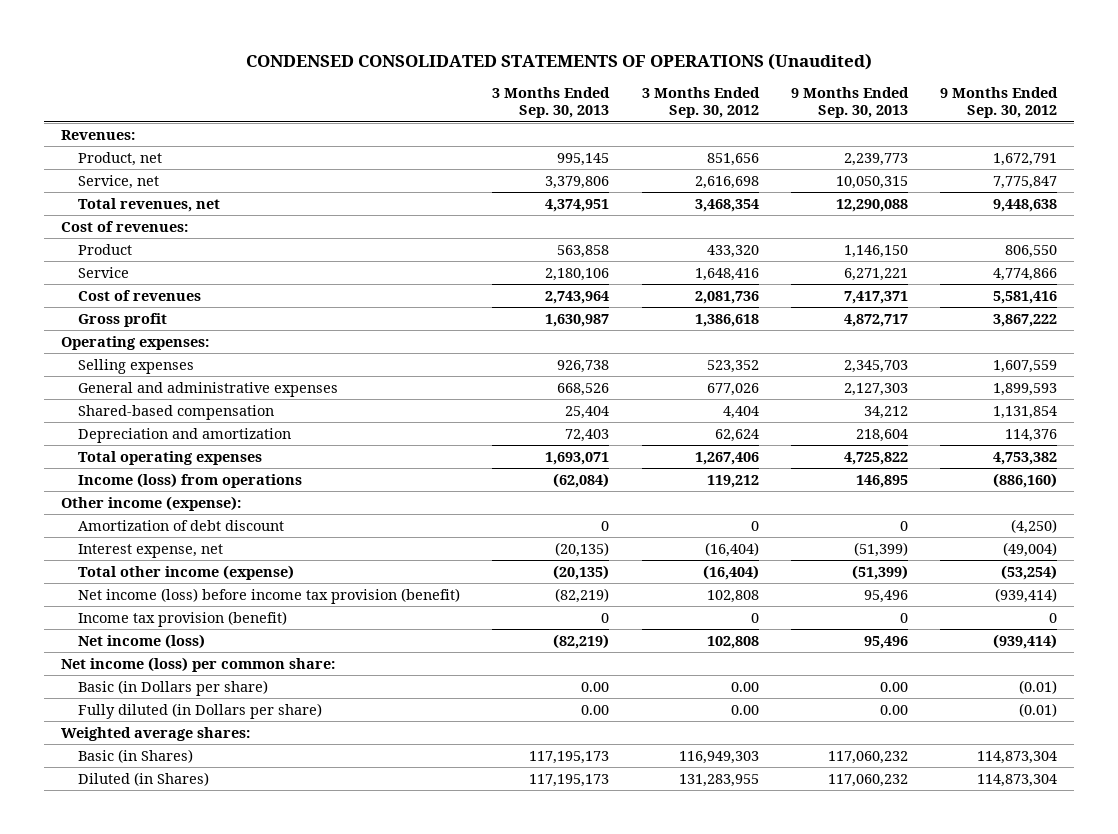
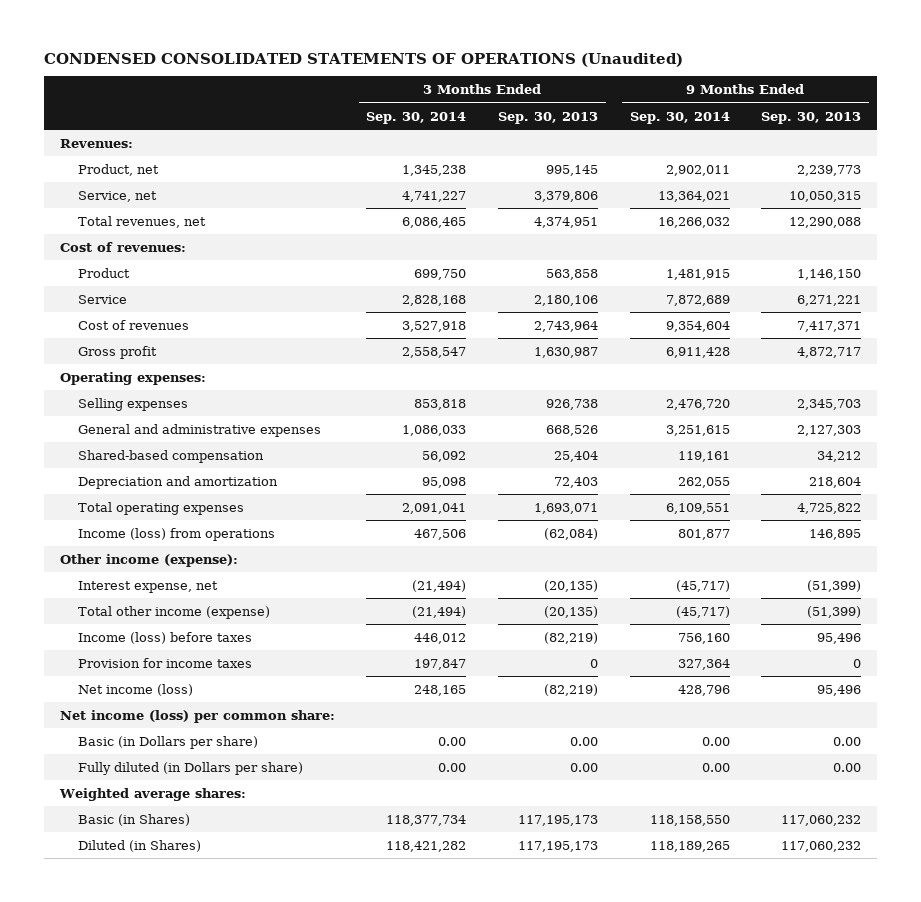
- | 3 Months Ended Sep. 30, 2013 | 3 Months Ended Sep. 30, 2012 | 9 Months Ended Sep. 30, 2013 | 9 Months Ended Sep. 30, 2012
+ | 3 Months Ended Sep. 30, 2014 | 3 Months Ended Sep. 30, 2013 | 9 Months Ended Sep. 30, 2014 | 9 Months Ended Sep. 30, 2013
- Amortization of debt discount | 0 | 0 | 0 | (4,250)
- Net income (loss) before income tax provision (benefit) | (82,219) | 102,808 | 95,496 | (939,414)
- Income tax provision (benefit) | 0 | 0 | 0 | 0
+ Income (loss) before taxes | 446,012 | (82,219) | 756,160 | 95,496
+ Provision for income taxes | 197,847 | 0 | 327,364 | 0

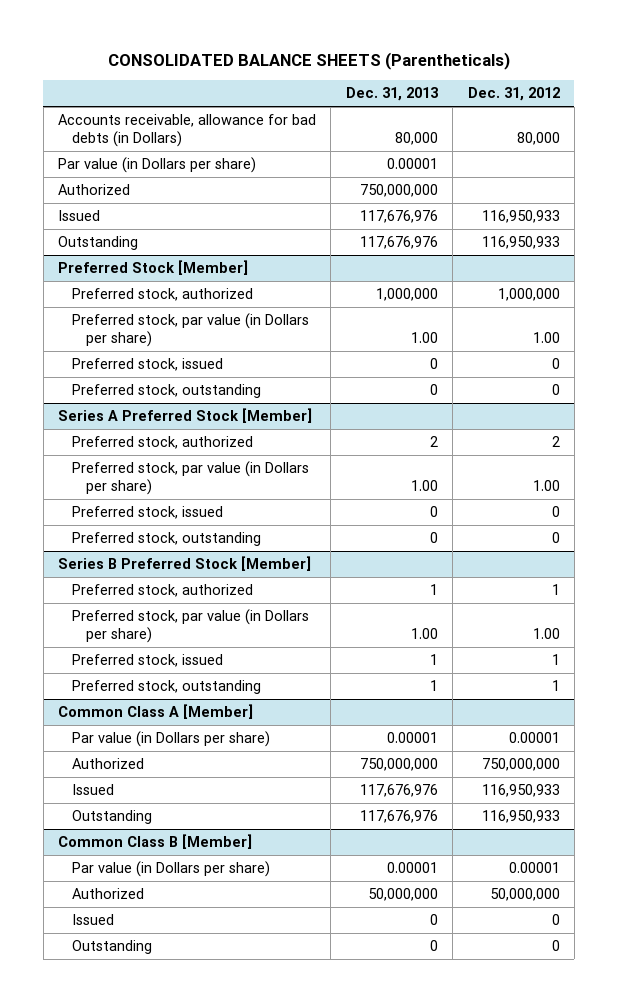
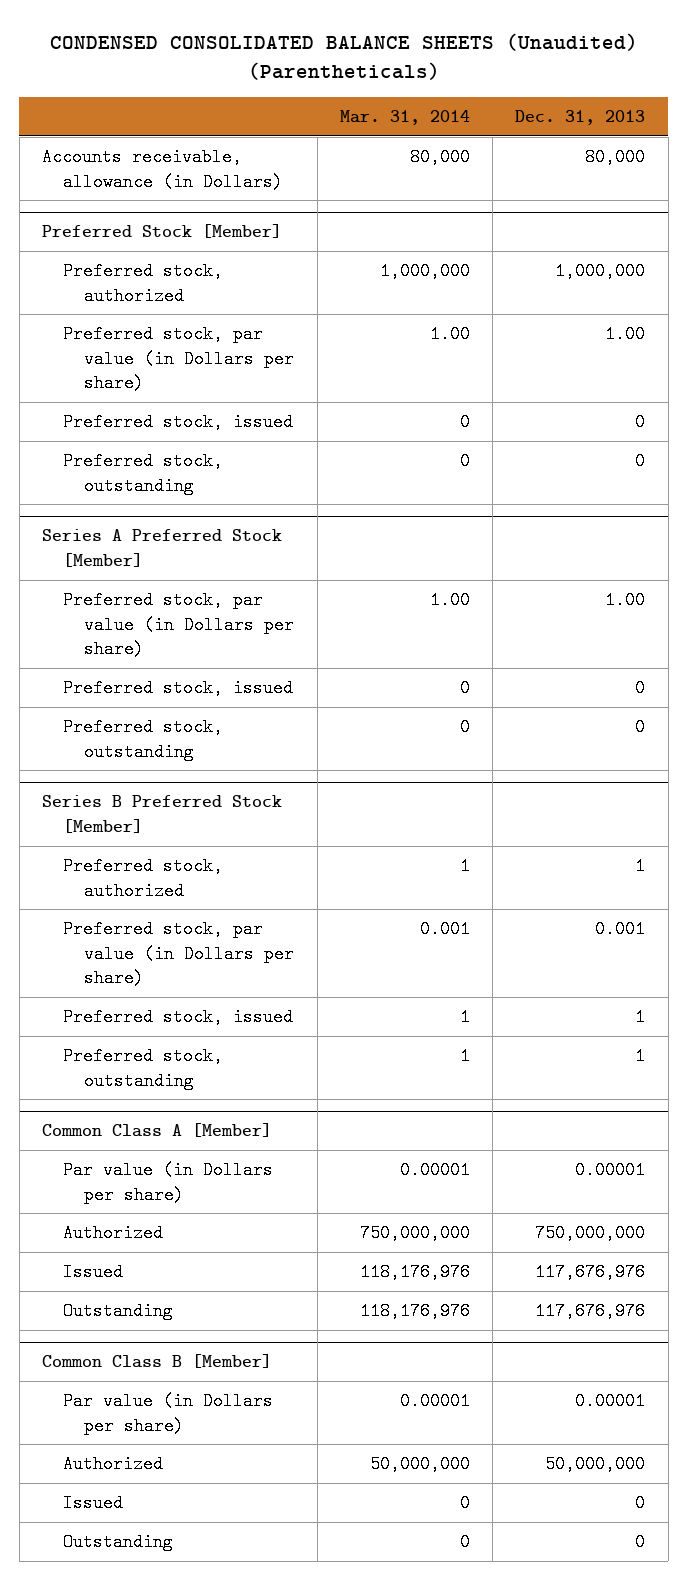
- CONSOLIDATED BALANCE SHEETS (Parentheticals)
+ CONDENSED CONSOLIDATED BALANCE SHEETS (Unaudited) (Parentheticals)
- | Dec. 31, 2013 | Dec. 31, 2012
+ | Mar. 31, 2014 | Dec. 31, 2013
- Accounts receivable, allowance for bad debts (in Dollars) | 80,000 | 80,000
- Par value (in Dollars per share) | 0.00001 |
- Authorized | 750,000,000 |
- Issued | 117,676,976 | 116,950,933
- Outstanding | 117,676,976 | 116,950,933
+ Accounts receivable, allowance (in Dollars) | 80,000 | 80,000
@ Series A Preferred Stock [Member]
- Preferred stock, authorized | 2 | 2
@ Series B Preferred Stock [Member]
- Preferred stock, par value (in Dollars per share) | 1.00 | 1.00
+ Preferred stock, par value (in Dollars per share) | 0.001 | 0.001

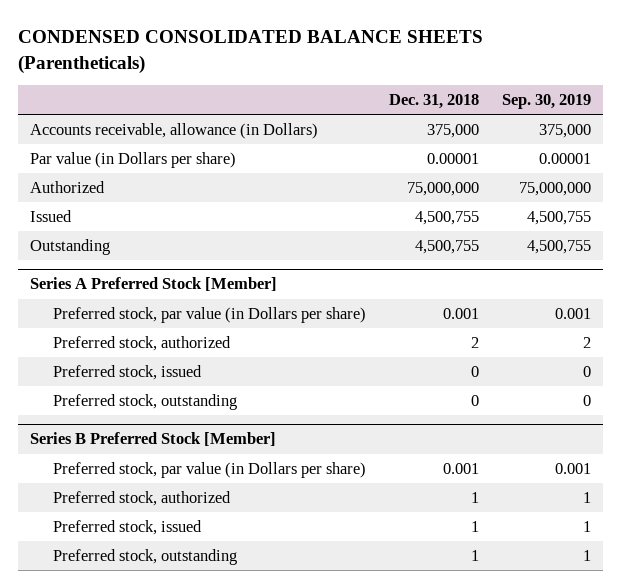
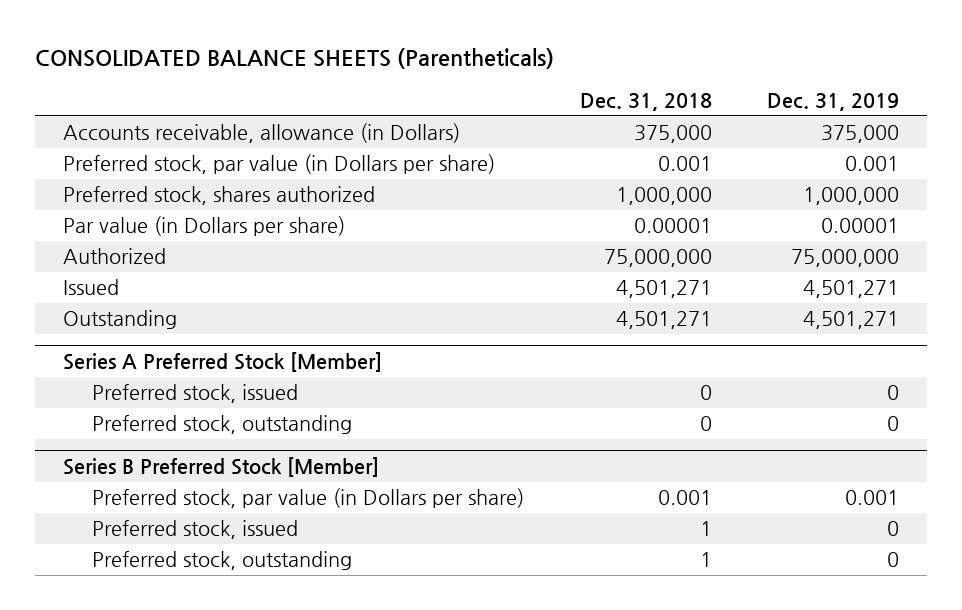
- CONDENSED CONSOLIDATED BALANCE SHEETS (Parentheticals)
+ CONSOLIDATED BALANCE SHEETS (Parentheticals)
- | Dec. 31, 2018 | Sep. 30, 2019
+ | Dec. 31, 2018 | Dec. 31, 2019
+ Preferred stock, par value (in Dollars per share) | 0.001 | 0.001
+ Preferred stock, shares authorized | 1,000,000 | 1,000,000
- Issued | 4,500,755 | 4,500,755
- Outstanding | 4,500,755 | 4,500,755
+ Issued | 4,501,271 | 4,501,271
+ Outstanding | 4,501,271 | 4,501,271
@ Series A Preferred Stock [Member]
- Preferred stock, par value (in Dollars per share) | 0.001 | 0.001
- Preferred stock, authorized | 2 | 2
@ Series B Preferred Stock [Member]
- Preferred stock, authorized | 1 | 1

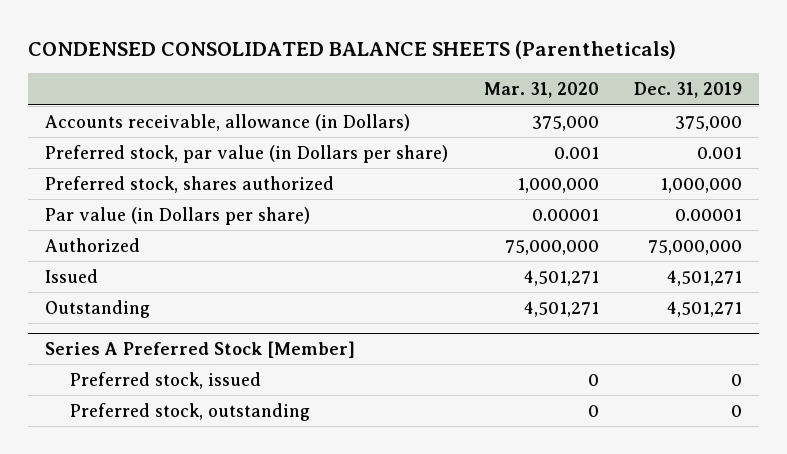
- CONSOLIDATED BALANCE SHEETS (Parentheticals)
+ CONDENSED CONSOLIDATED BALANCE SHEETS (Parentheticals)
- | Dec. 31, 2018 | Dec. 31, 2019
+ | Mar. 31, 2020 | Dec. 31, 2019
- Series B Preferred Stock [Member]
- Preferred stock, par value (in Dollars per share) | 0.001 | 0.001
- Preferred stock, issued | 1 | 0
- Preferred stock, outstanding | 1 | 0

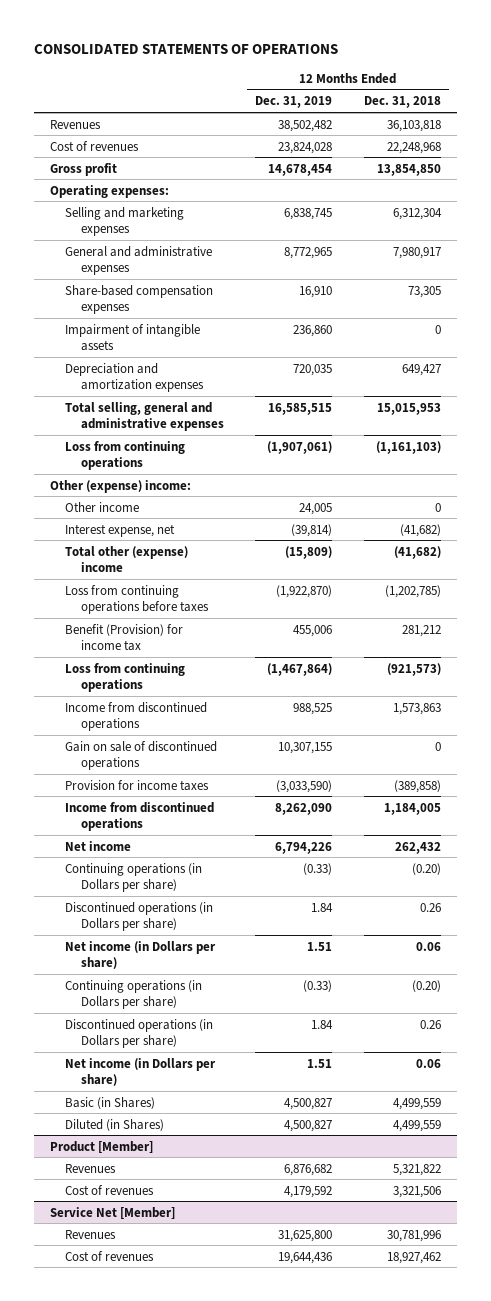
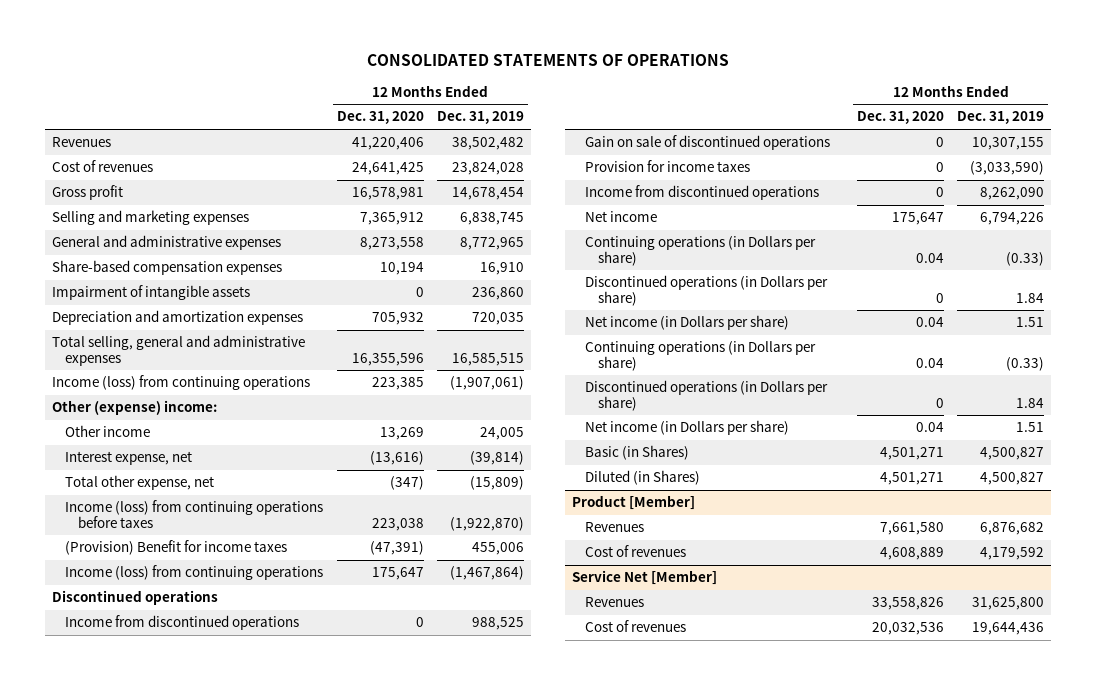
- | 12 Months Ended Dec. 31, 2019 | 12 Months Ended Dec. 31, 2018
+ | 12 Months Ended Dec. 31, 2020 | 12 Months Ended Dec. 31, 2019
- Operating expenses:
- Loss from continuing operations | (1,907,061) | (1,161,103)
+ Income (loss) from continuing operations | 223,385 | (1,907,061)
- Total other (expense) income | (15,809) | (41,682)
- Loss from continuing operations before taxes | (1,922,870) | (1,202,785)
- Benefit (Provision) for income tax | 455,006 | 281,212
- Loss from continuing operations | (1,467,864) | (921,573)
+ Total other expense, net | (347) | (15,809)
+ Income (loss) from continuing operations before taxes | 223,038 | (1,922,870)
+ (Provision) Benefit for income taxes | (47,391) | 455,006
+ Income (loss) from continuing operations | 175,647 | (1,467,864)
+ Discontinued operations

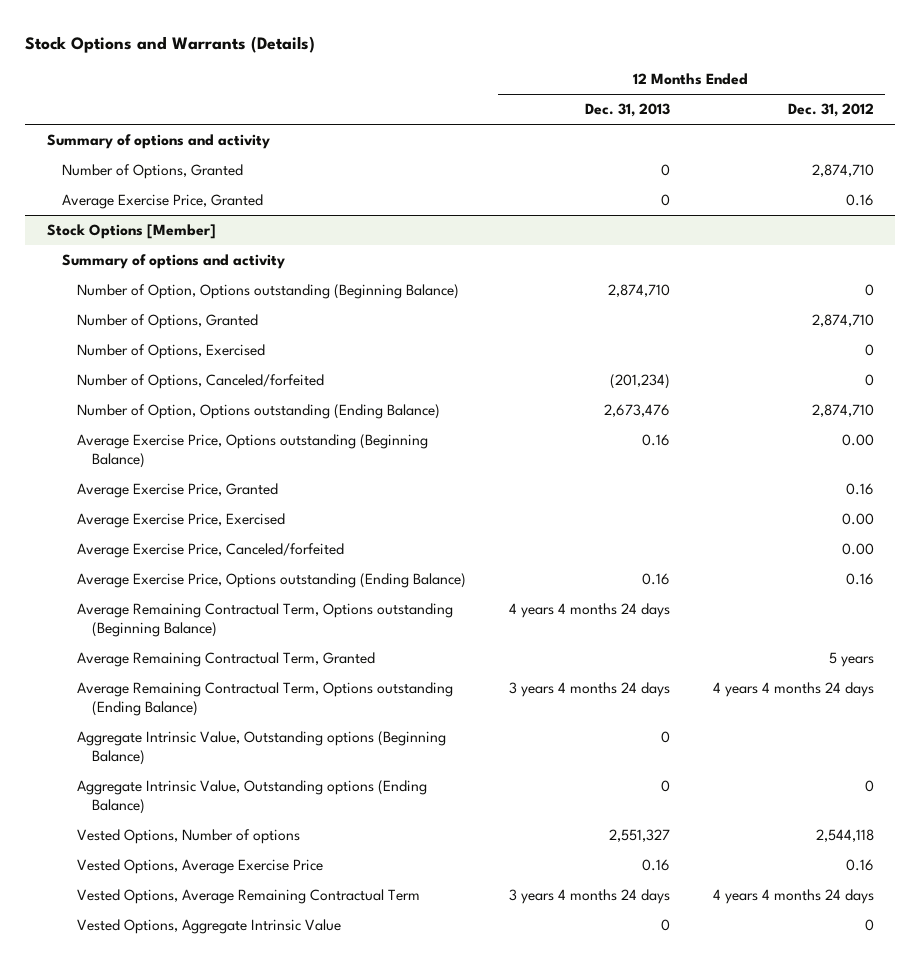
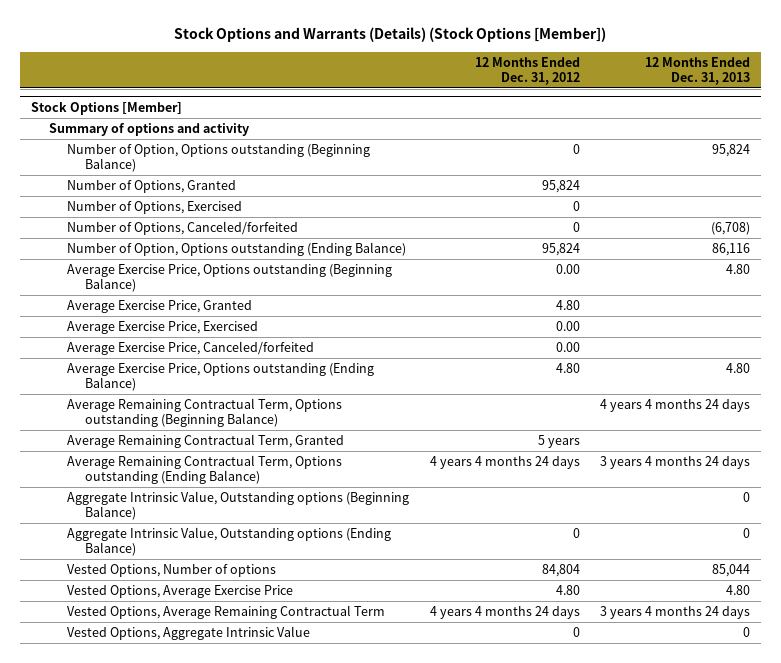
- Stock Options and Warrants (Details)
+ Stock Options and Warrants (Details) (Stock Options [Member])
- | 12 Months Ended Dec. 31, 2013 | 12 Months Ended Dec. 31, 2012
+ | 12 Months Ended Dec. 31, 2012 | 12 Months Ended Dec. 31, 2013
- Summary of options and activity
- Number of Options, Granted | 0 | 2,874,710
- Average Exercise Price, Granted | 0 | 0.16
@ Stock Options [Member]
- Number of Option, Options outstanding (Beginning Balance) | 2,874,710 | 0
- Number of Options, Granted | | 2,874,710
+ Number of Option, Options outstanding (Beginning Balance) | 0 | 95,824
+ Number of Options, Granted | 95,824 |
- Number of Options, Canceled/forfeited | (201,234) | 0
- Number of Option, Options outstanding (Ending Balance) | 2,673,476 | 2,874,710
- Average Exercise Price, Options outstanding (Beginning Balance) | 0.16 | 0.00
- Average Exercise Price, Granted | | 0.16
+ Number of Options, Canceled/forfeited | 0 | (6,708)
+ Number of Option, Options outstanding (Ending Balance) | 95,824 | 86,116
+ Average Exercise Price, Options outstanding (Beginning Balance) | 0.00 | 4.80
+ Average Exercise Price, Granted | 4.80 |
- Average Exercise Price, Options outstanding (Ending Balance) | 0.16 | 0.16
+ Average Exercise Price, Options outstanding (Ending Balance) | 4.80 | 4.80
- Vested Options, Number of options | 2,551,327 | 2,544,118
- Vested Options, Average Exercise Price | 0.16 | 0.16
+ Vested Options, Number of options | 84,804 | 85,044
+ Vested Options, Average Exercise Price | 4.80 | 4.80

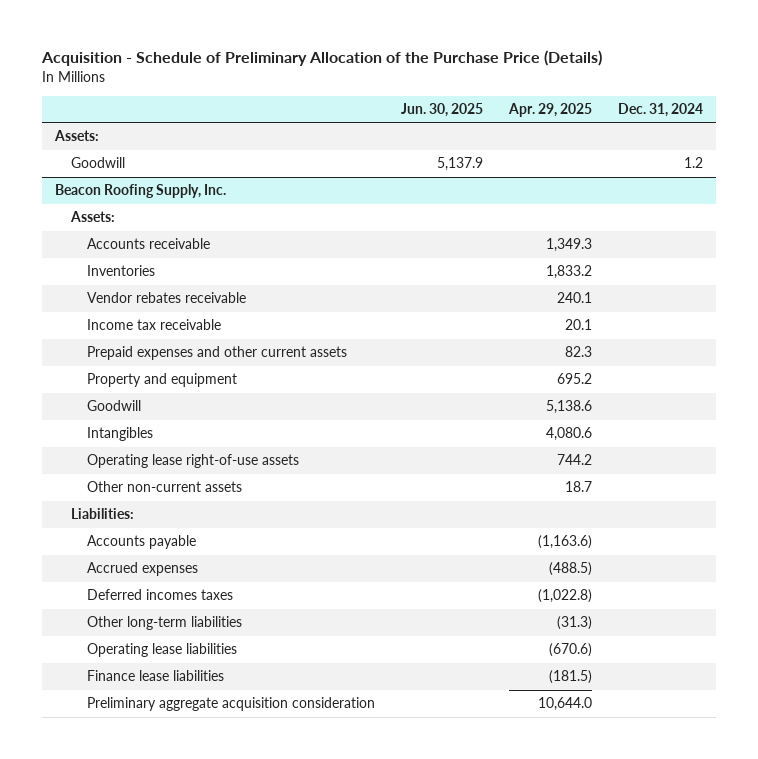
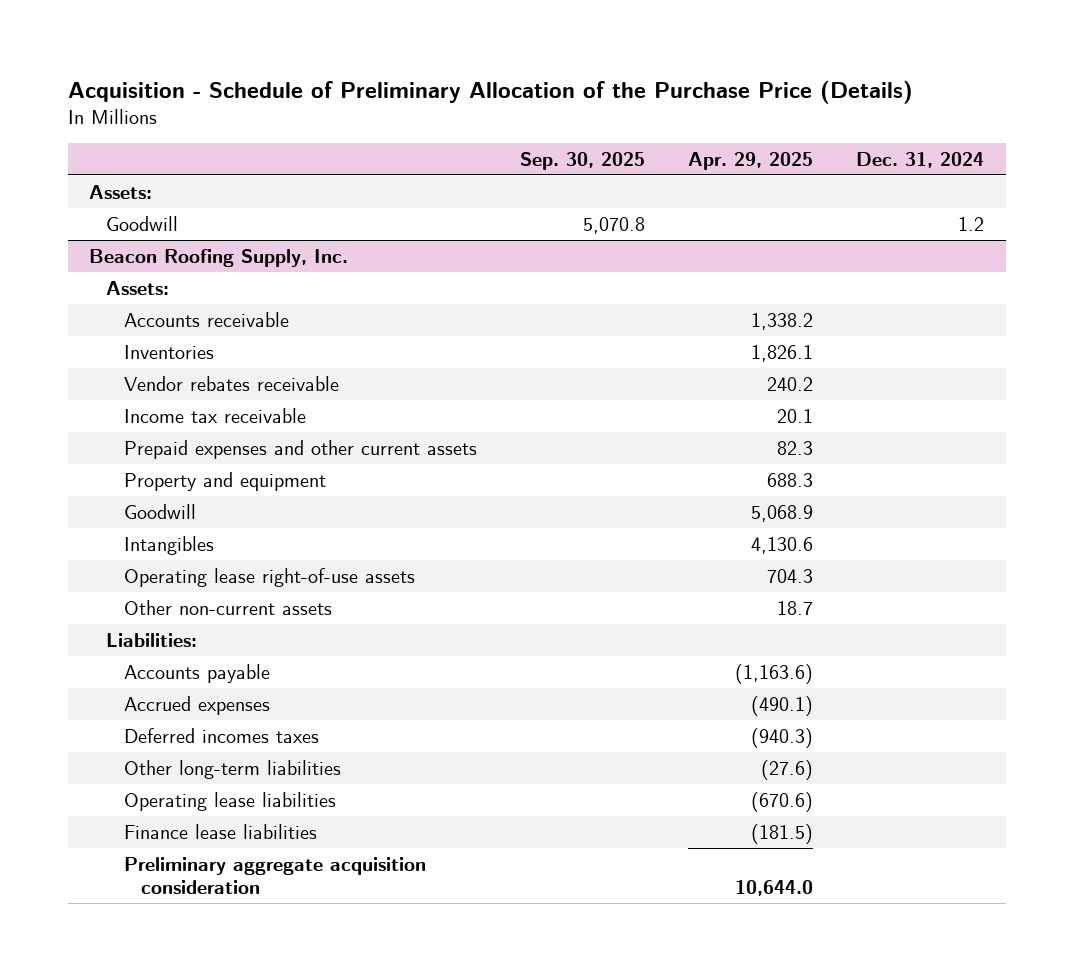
- | Jun. 30, 2025 | Apr. 29, 2025 | Dec. 31, 2024
+ | Sep. 30, 2025 | Apr. 29, 2025 | Dec. 31, 2024
@ Beacon Roofing Supply, Inc.
- Accounts receivable | | 1,349.3 |
- Inventories | | 1,833.2 |
- Vendor rebates receivable | | 240.1 |
+ Accounts receivable | | 1,338.2 |
+ Inventories | | 1,826.1 |
+ Vendor rebates receivable | | 240.2 |
- Property and equipment | | 695.2 |
- Goodwill | | 5,138.6 |
- Intangibles | | 4,080.6 |
- Operating lease right-of-use assets | | 744.2 |
+ Property and equipment | | 688.3 |
+ Goodwill | | 5,068.9 |
+ Intangibles | | 4,130.6 |
+ Operating lease right-of-use assets | | 704.3 |
- Accrued expenses | | (488.5) |
- Deferred incomes taxes | | (1,022.8) |
- Other long-term liabilities | | (31.3) |
+ Accrued expenses | | (490.1) |
+ Deferred incomes taxes | | (940.3) |
+ Other long-term liabilities | | (27.6) |

